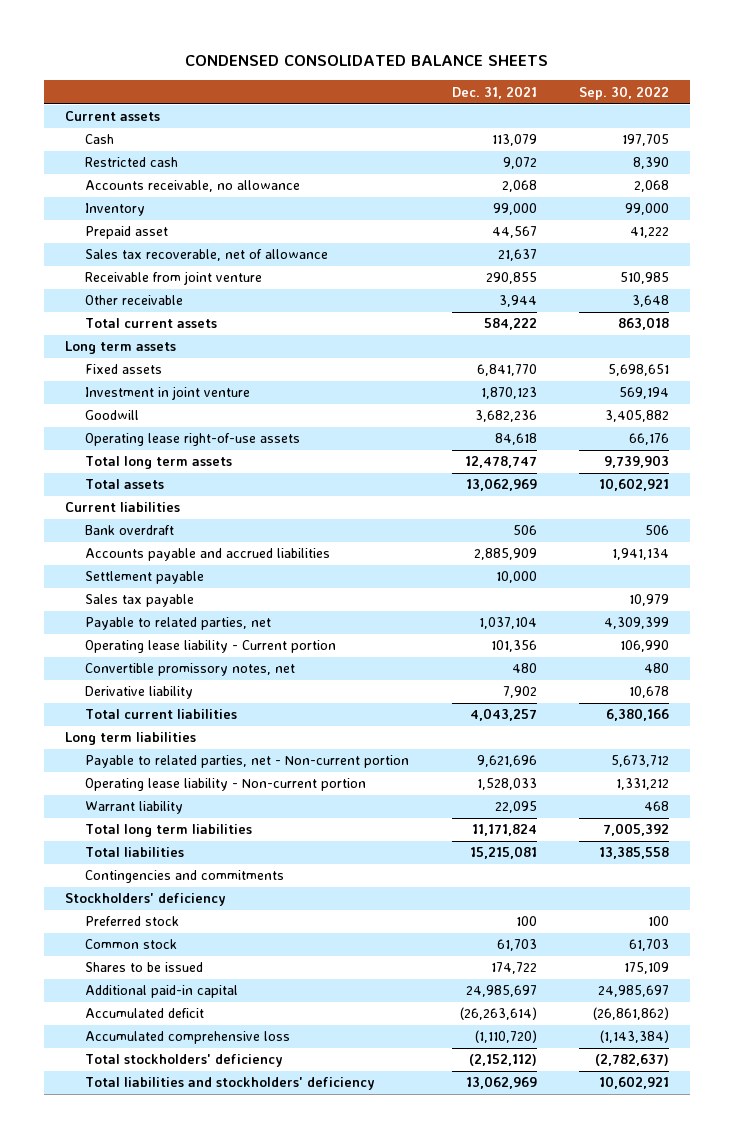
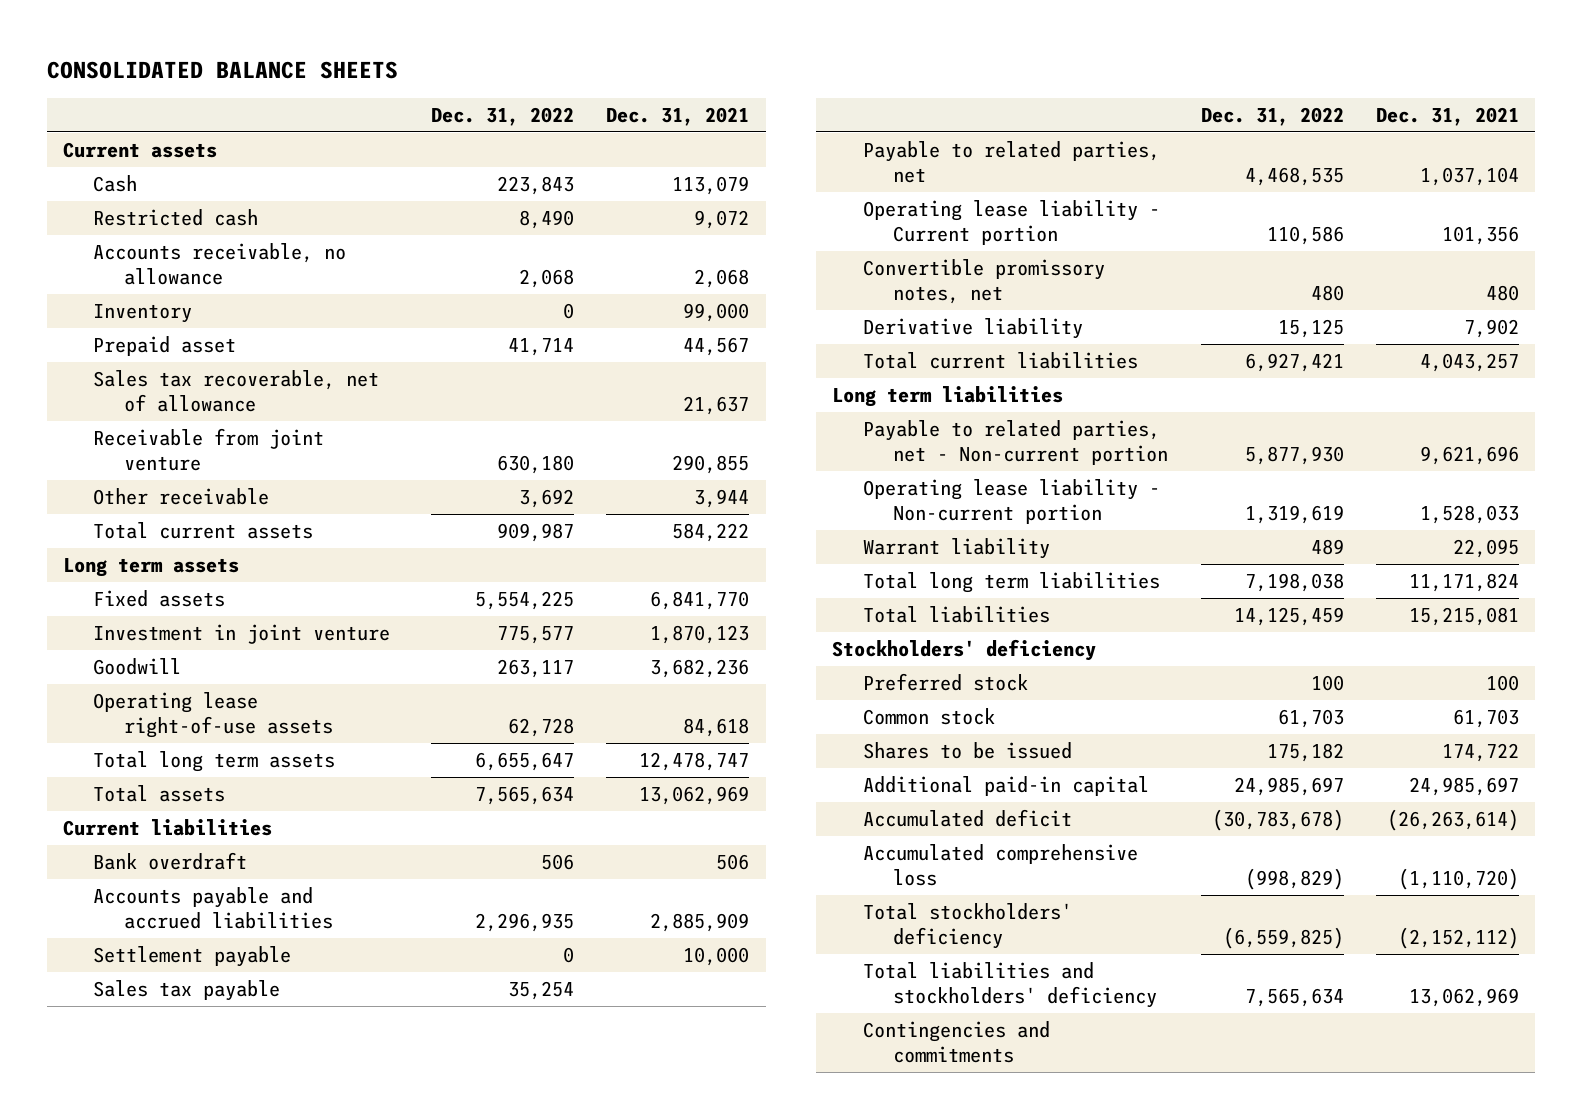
- CONDENSED CONSOLIDATED BALANCE SHEETS
+ CONSOLIDATED BALANCE SHEETS
- | Dec. 31, 2021 | Sep. 30, 2022
+ | Dec. 31, 2022 | Dec. 31, 2021
moved down: Contingencies and commitments

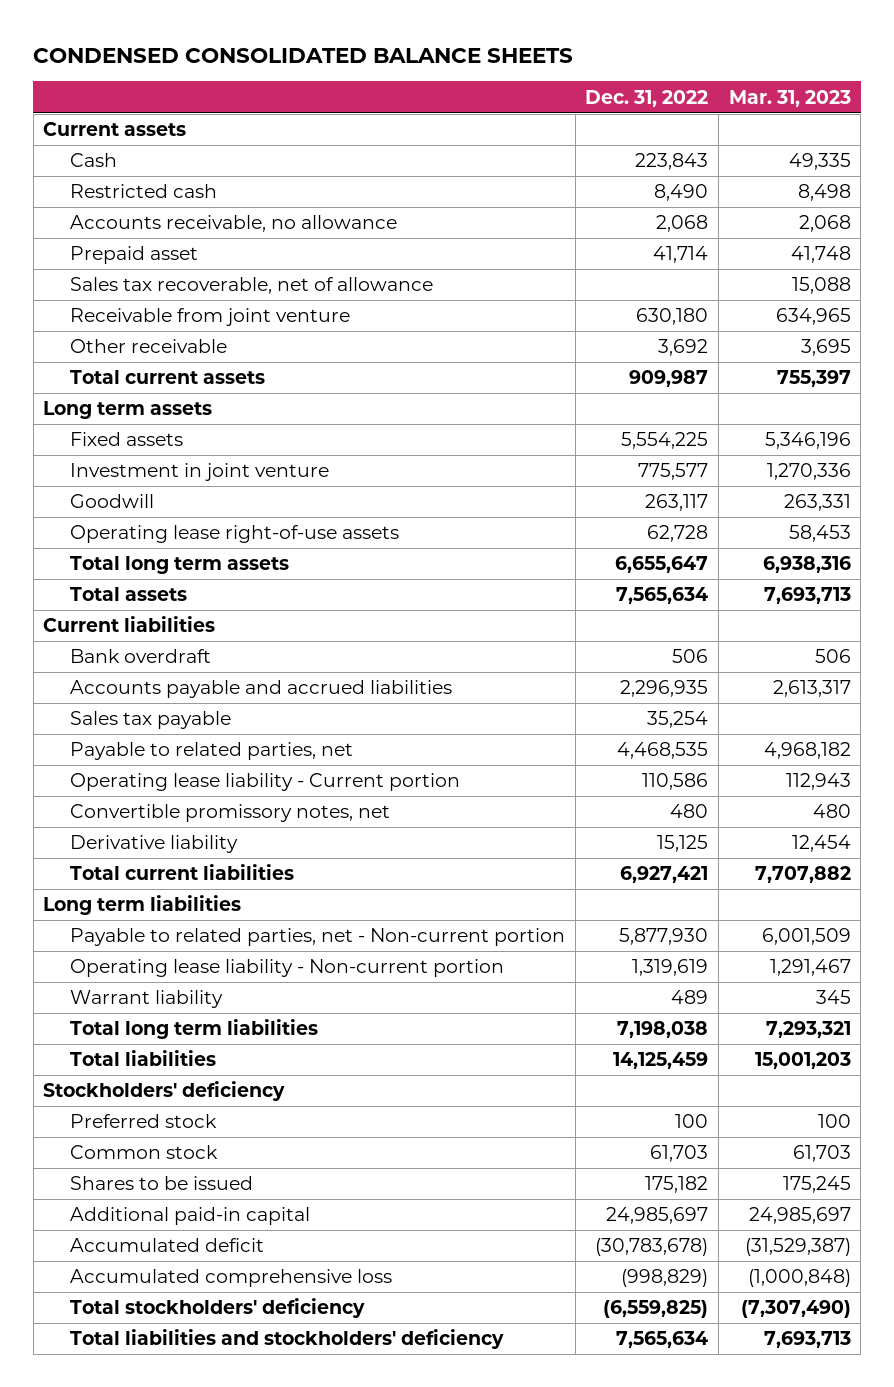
- CONSOLIDATED BALANCE SHEETS
+ CONDENSED CONSOLIDATED BALANCE SHEETS
- | Dec. 31, 2022 | Dec. 31, 2021
+ | Dec. 31, 2022 | Mar. 31, 2023
- Inventory | 0 | 99,000
- Settlement payable | 0 | 10,000
- Contingencies and commitments

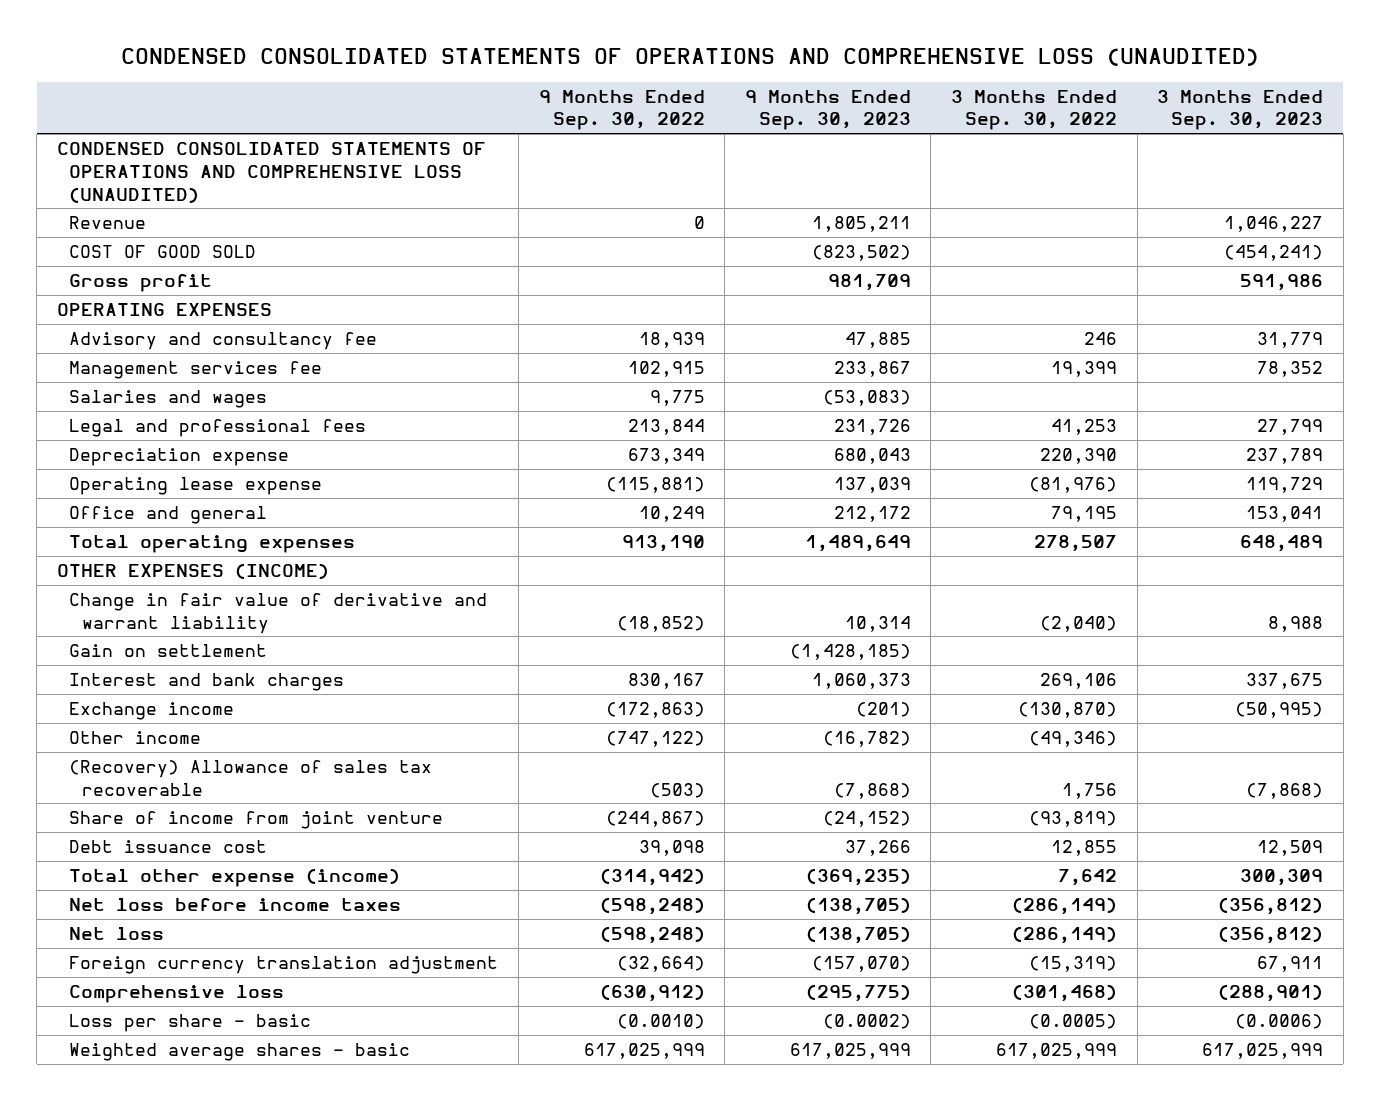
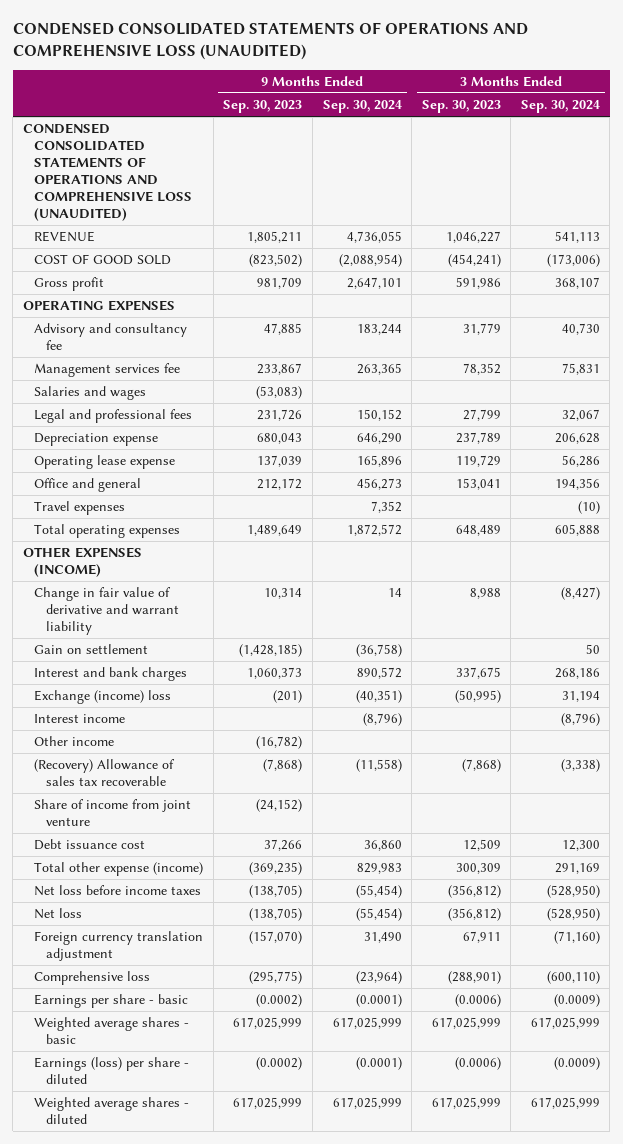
- | 9 Months Ended Sep. 30, 2022 | 9 Months Ended Sep. 30, 2023 | 3 Months Ended Sep. 30, 2022 | 3 Months Ended Sep. 30, 2023
+ | 9 Months Ended Sep. 30, 2023 | 9 Months Ended Sep. 30, 2024 | 3 Months Ended Sep. 30, 2023 | 3 Months Ended Sep. 30, 2024
- Revenue | 0 | 1,805,211 | | 1,046,227
+ REVENUE | 1,805,211 | 4,736,055 | 1,046,227 | 541,113
+ Travel expenses | | 7,352 | | (10)
- Exchange income | (172,863) | (201) | (130,870) | (50,995)
+ Exchange (income) loss | (201) | (40,351) | (50,995) | 31,194
+ Interest income | | (8,796) | | (8,796)
- Loss per share - basic | (0.0010) | (0.0002) | (0.0005) | (0.0006)
+ Earnings per share - basic | (0.0002) | (0.0001) | (0.0006) | (0.0009)
+ Earnings (loss) per share - diluted | (0.0002) | (0.0001) | (0.0006) | (0.0009)
+ Weighted average shares - diluted | 617,025,999 | 617,025,999 | 617,025,999 | 617,025,999

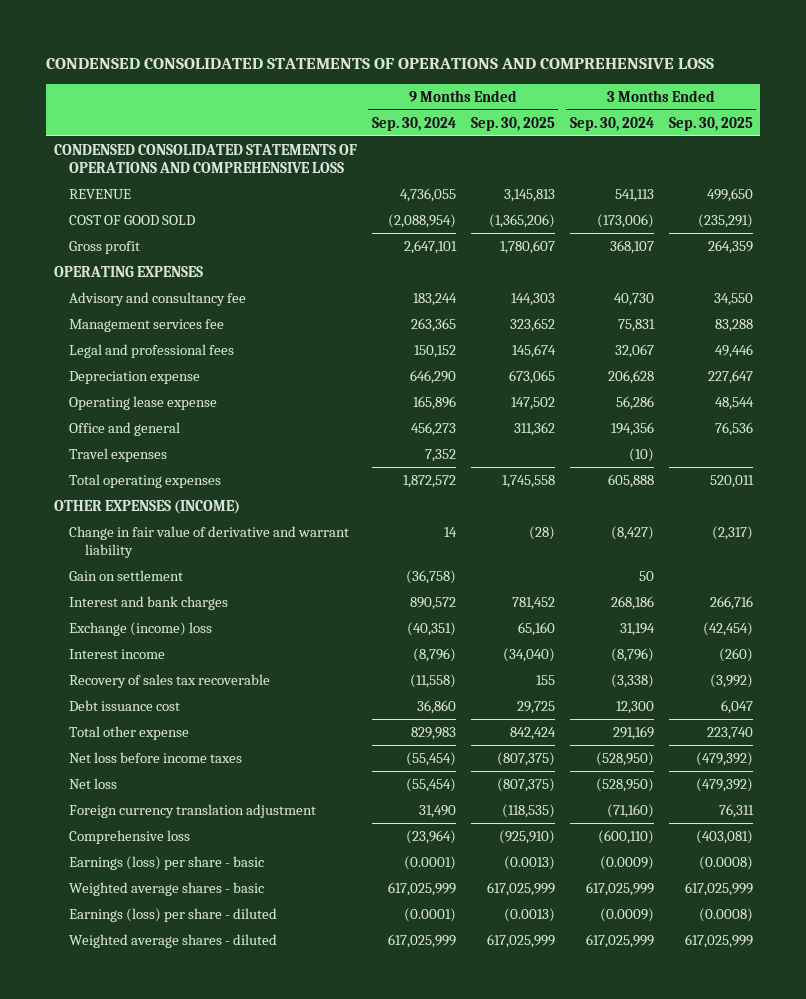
- CONDENSED CONSOLIDATED STATEMENTS OF OPERATIONS AND COMPREHENSIVE LOSS (UNAUDITED)
+ CONDENSED CONSOLIDATED STATEMENTS OF OPERATIONS AND COMPREHENSIVE LOSS
- | 9 Months Ended Sep. 30, 2023 | 9 Months Ended Sep. 30, 2024 | 3 Months Ended Sep. 30, 2023 | 3 Months Ended Sep. 30, 2024
+ | 9 Months Ended Sep. 30, 2024 | 9 Months Ended Sep. 30, 2025 | 3 Months Ended Sep. 30, 2024 | 3 Months Ended Sep. 30, 2025
- CONDENSED CONSOLIDATED STATEMENTS OF OPERATIONS AND COMPREHENSIVE LOSS (UNAUDITED)
+ CONDENSED CONSOLIDATED STATEMENTS OF OPERATIONS AND COMPREHENSIVE LOSS
- Salaries and wages | (53,083) | | |
- Other income | (16,782) | | |
- (Recovery) Allowance of sales tax recoverable | (7,868) | (11,558) | (7,868) | (3,338)
- Share of income from joint venture | (24,152) | | |
+ Recovery of sales tax recoverable | (11,558) | 155 | (3,338) | (3,992)
- Total other expense (income) | (369,235) | 829,983 | 300,309 | 291,169
+ Total other expense | 829,983 | 842,424 | 291,169 | 223,740
- Earnings per share - basic | (0.0002) | (0.0001) | (0.0006) | (0.0009)
+ Earnings (loss) per share - basic | (0.0001) | (0.0013) | (0.0009) | (0.0008)

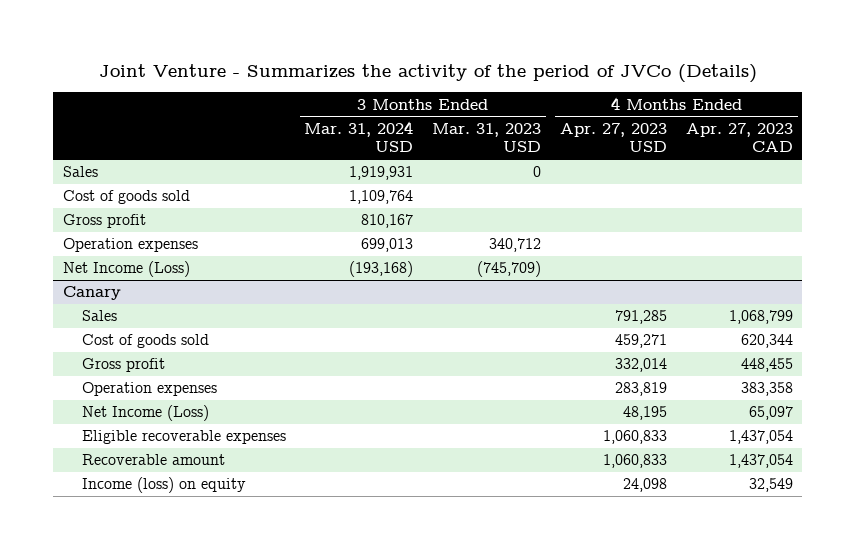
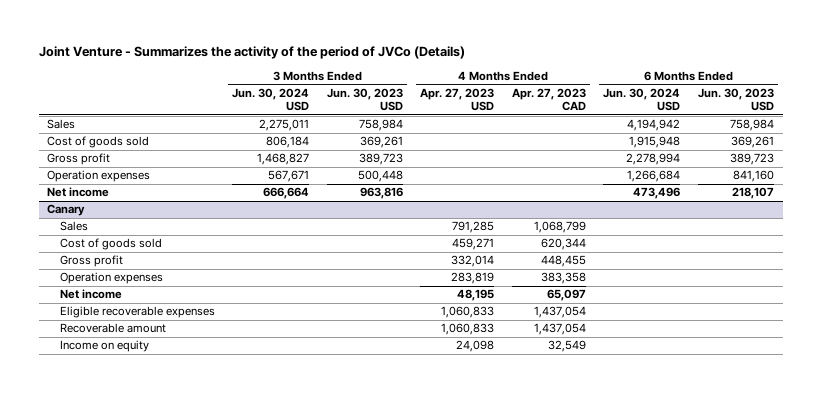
- | 3 Months Ended Mar. 31, 2024 USD | 3 Months Ended Mar. 31, 2023 USD | 4 Months Ended Apr. 27, 2023 USD | 4 Months Ended Apr. 27, 2023 CAD
+ | 3 Months Ended Jun. 30, 2024 USD | 3 Months Ended Jun. 30, 2023 USD | 4 Months Ended Apr. 27, 2023 USD | 4 Months Ended Apr. 27, 2023 CAD | 6 Months Ended Jun. 30, 2024 USD | 6 Months Ended Jun. 30, 2023 USD
- Net Income (Loss) | (193,168) | (745,709) | |
+ Net income | 666,664 | 963,816 | | | 473,496 | 218,107
@ Canary
- Net Income (Loss) | | | 48,195 | 65,097
+ Net income | | | 48,195 | 65,097 | |
- Income (loss) on equity | | | 24,098 | 32,549
+ Income on equity | | | 24,098 | 32,549 | |

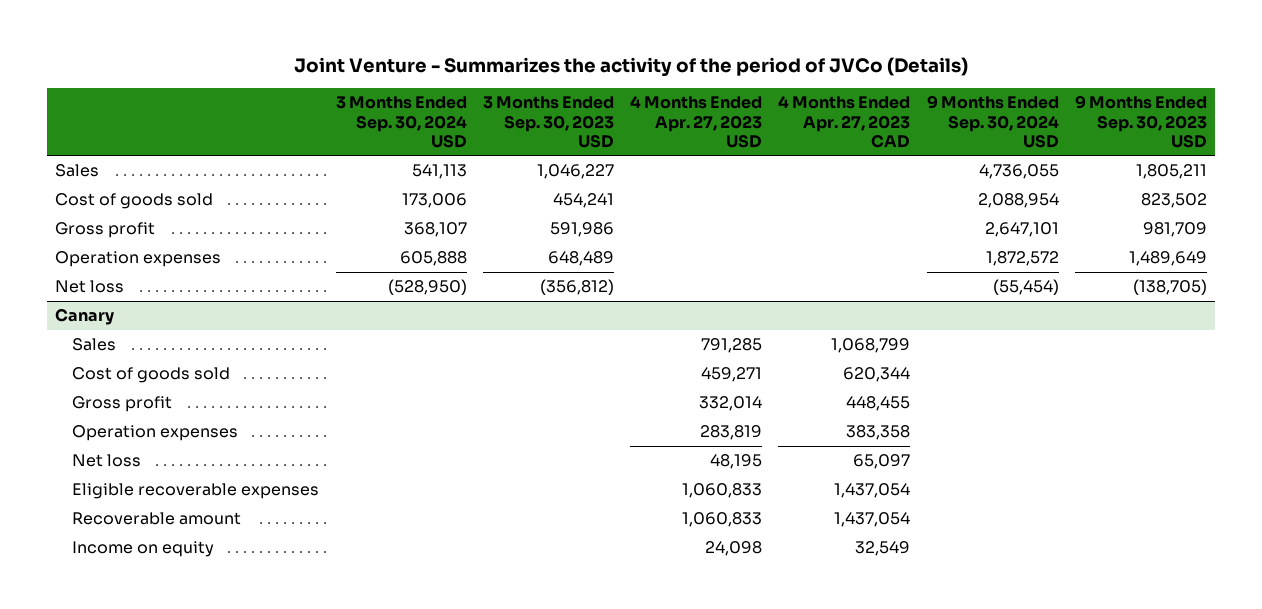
- | 3 Months Ended Jun. 30, 2024 USD | 3 Months Ended Jun. 30, 2023 USD | 4 Months Ended Apr. 27, 2023 USD | 4 Months Ended Apr. 27, 2023 CAD | 6 Months Ended Jun. 30, 2024 USD | 6 Months Ended Jun. 30, 2023 USD
+ | 3 Months Ended Sep. 30, 2024 USD | 3 Months Ended Sep. 30, 2023 USD | 4 Months Ended Apr. 27, 2023 USD | 4 Months Ended Apr. 27, 2023 CAD | 9 Months Ended Sep. 30, 2024 USD | 9 Months Ended Sep. 30, 2023 USD
- Net income | 666,664 | 963,816 | | | 473,496 | 218,107
+ Net loss | (528,950) | (356,812) | | | (55,454) | (138,705)
@ Canary
- Net income | | | 48,195 | 65,097 | |
+ Net loss | | | 48,195 | 65,097 | |

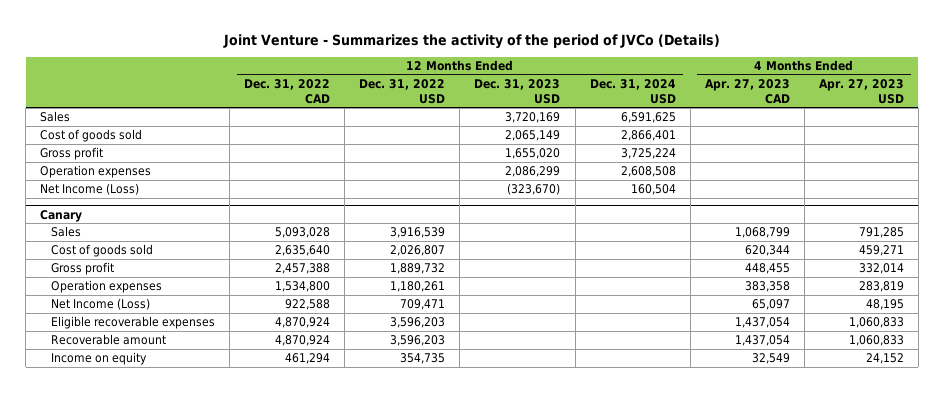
- | 3 Months Ended Sep. 30, 2024 USD | 3 Months Ended Sep. 30, 2023 USD | 4 Months Ended Apr. 27, 2023 USD | 4 Months Ended Apr. 27, 2023 CAD | 9 Months Ended Sep. 30, 2024 USD | 9 Months Ended Sep. 30, 2023 USD
+ | 12 Months Ended Dec. 31, 2022 CAD | 12 Months Ended Dec. 31, 2022 USD | 12 Months Ended Dec. 31, 2023 USD | 12 Months Ended Dec. 31, 2024 USD | 4 Months Ended Apr. 27, 2023 CAD | 4 Months Ended Apr. 27, 2023 USD
- Net loss | (528,950) | (356,812) | | | (55,454) | (138,705)
+ Net Income (Loss) | | | (323,670) | 160,504 | |
@ Canary
- Net loss | | | 48,195 | 65,097 | |
+ Net Income (Loss) | 922,588 | 709,471 | | | 65,097 | 48,195
- Income on equity | | | 24,098 | 32,549 | |
+ Income on equity | 461,294 | 354,735 | | | 32,549 | 24,152

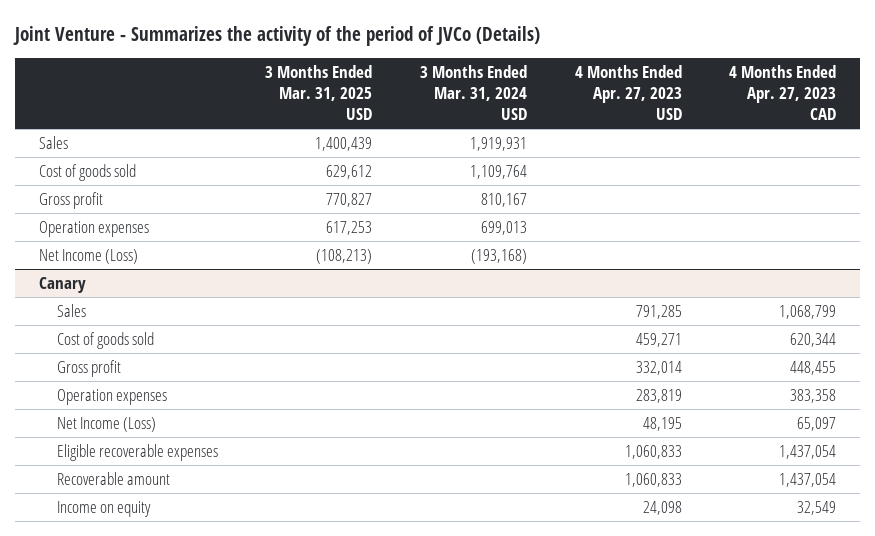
- | 12 Months Ended Dec. 31, 2022 CAD | 12 Months Ended Dec. 31, 2022 USD | 12 Months Ended Dec. 31, 2023 USD | 12 Months Ended Dec. 31, 2024 USD | 4 Months Ended Apr. 27, 2023 CAD | 4 Months Ended Apr. 27, 2023 USD
+ | 3 Months Ended Mar. 31, 2025 USD | 3 Months Ended Mar. 31, 2024 USD | 4 Months Ended Apr. 27, 2023 USD | 4 Months Ended Apr. 27, 2023 CAD
@ Canary
- Income on equity | 461,294 | 354,735 | | | 32,549 | 24,152
+ Income on equity | | | 24,098 | 32,549

